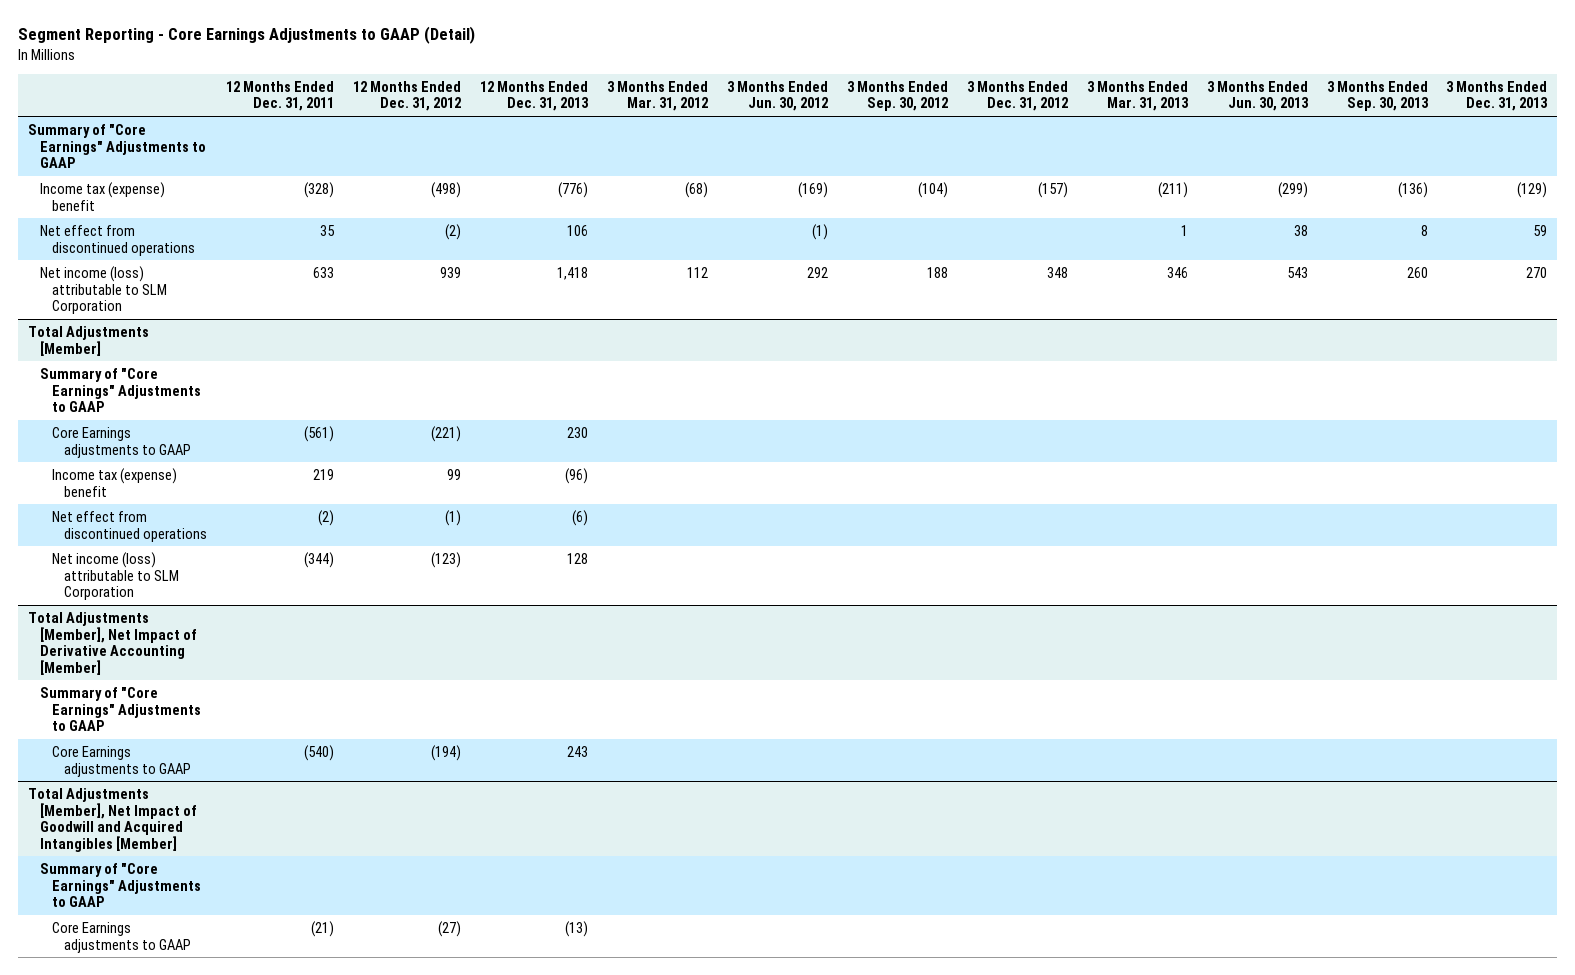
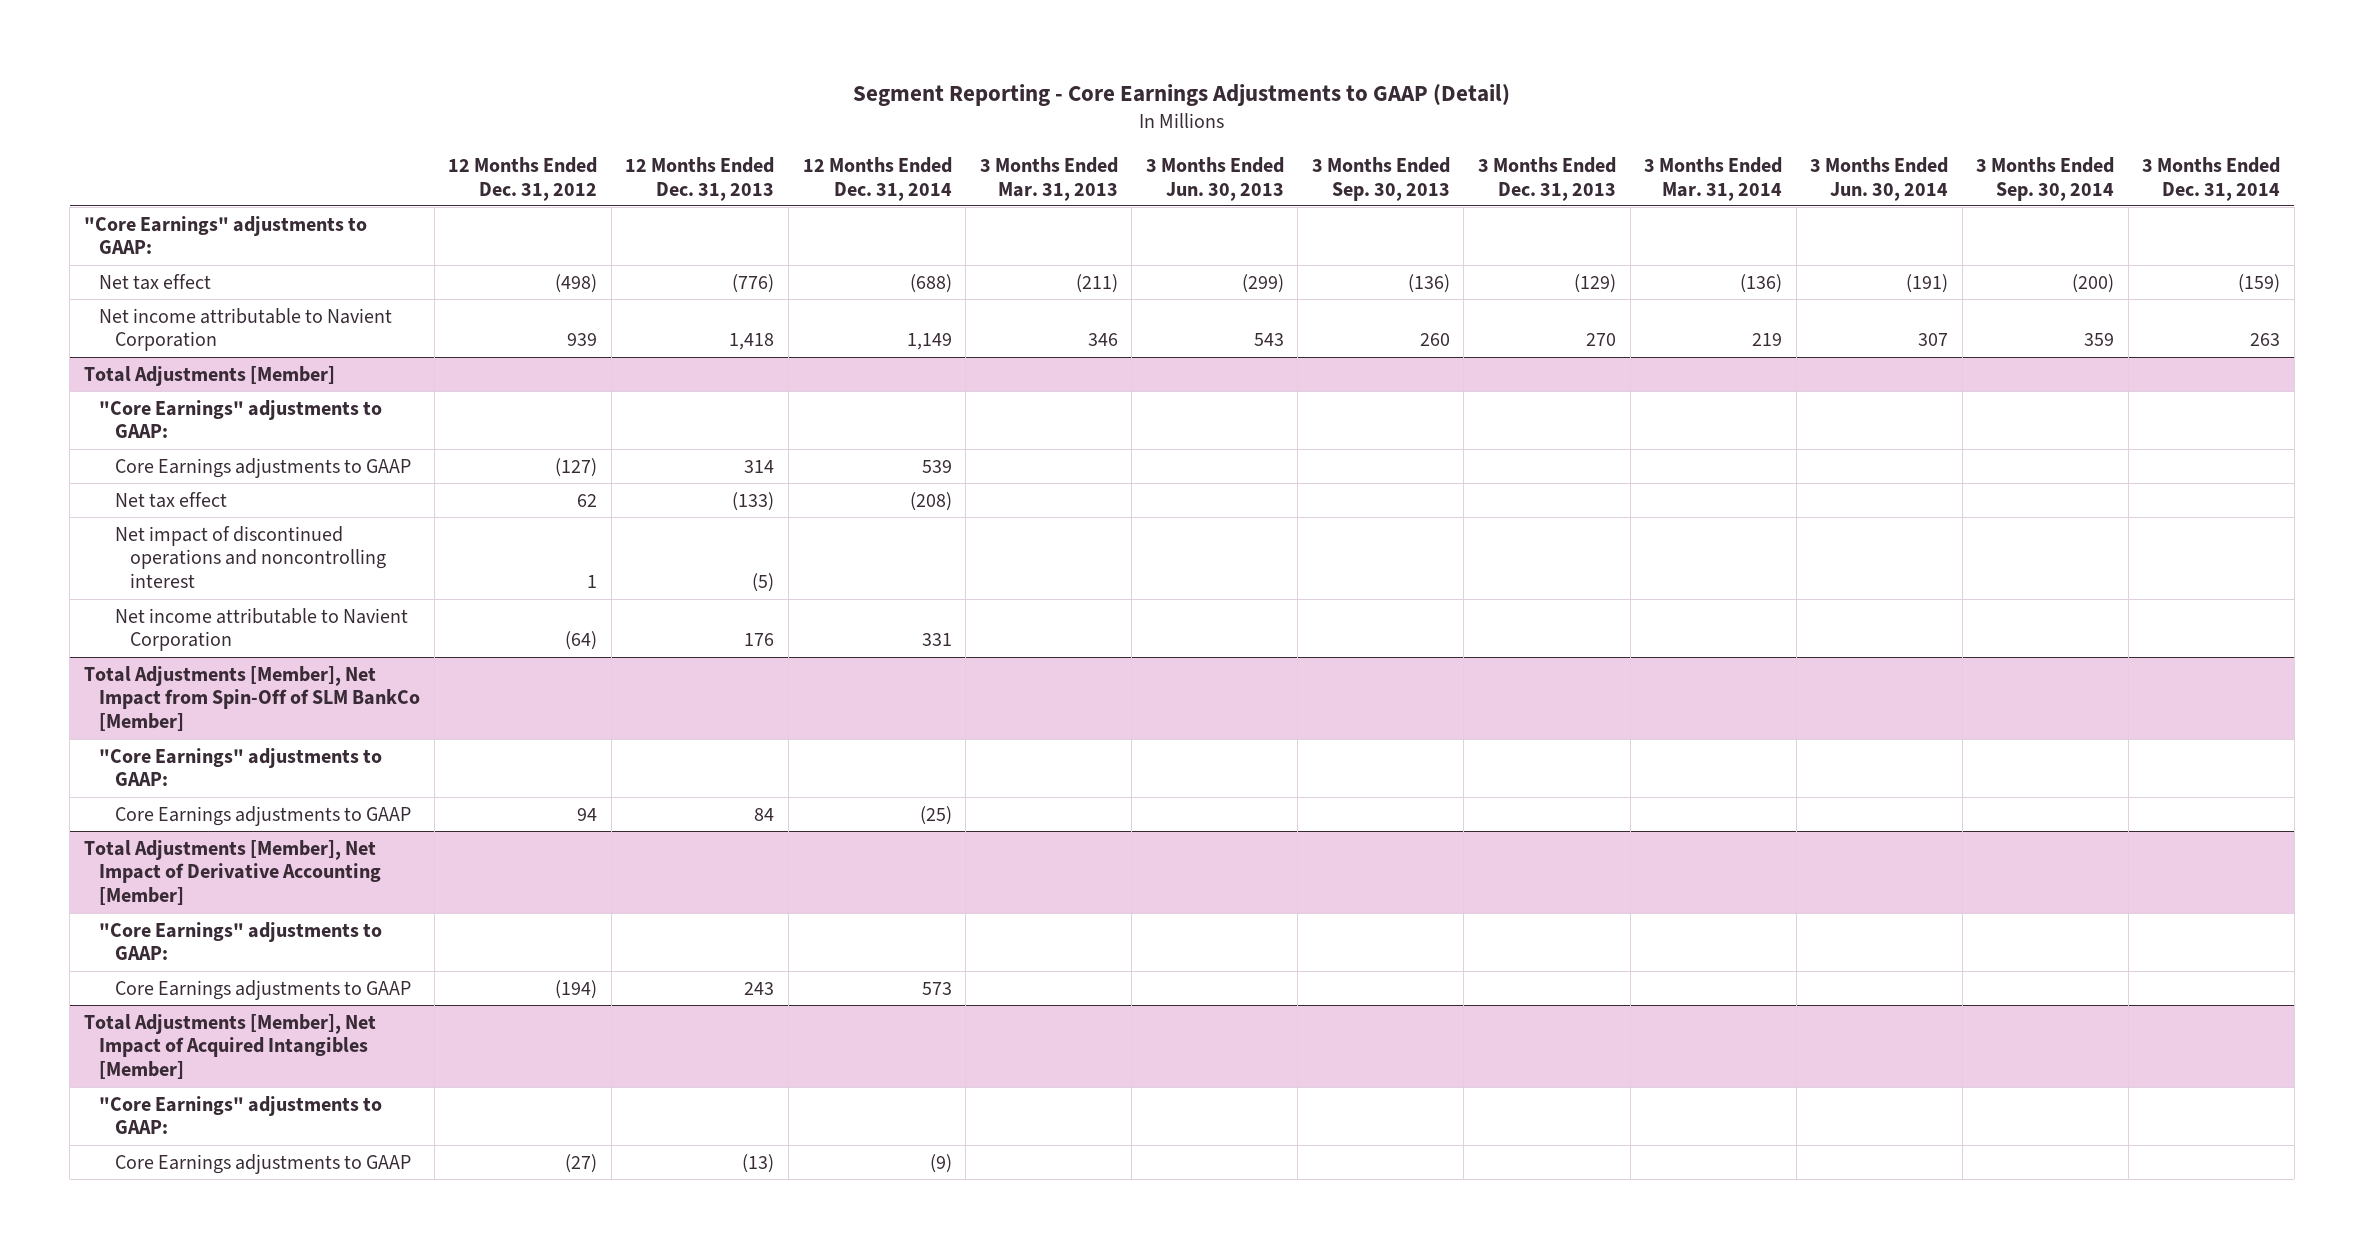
- | 12 Months Ended Dec. 31, 2011 | 12 Months Ended Dec. 31, 2012 | 12 Months Ended Dec. 31, 2013 | 3 Months Ended Mar. 31, 2012 | 3 Months Ended Jun. 30, 2012 | 3 Months Ended Sep. 30, 2012 | 3 Months Ended Dec. 31, 2012 | 3 Months Ended Mar. 31, 2013 | 3 Months Ended Jun. 30, 2013 | 3 Months Ended Sep. 30, 2013 | 3 Months Ended Dec. 31, 2013
+ | 12 Months Ended Dec. 31, 2012 | 12 Months Ended Dec. 31, 2013 | 12 Months Ended Dec. 31, 2014 | 3 Months Ended Mar. 31, 2013 | 3 Months Ended Jun. 30, 2013 | 3 Months Ended Sep. 30, 2013 | 3 Months Ended Dec. 31, 2013 | 3 Months Ended Mar. 31, 2014 | 3 Months Ended Jun. 30, 2014 | 3 Months Ended Sep. 30, 2014 | 3 Months Ended Dec. 31, 2014
- Summary of "Core Earnings" Adjustments to GAAP
- Income tax (expense) benefit | (328) | (498) | (776) | (68) | (169) | (104) | (157) | (211) | (299) | (136) | (129)
- Net effect from discontinued operations | 35 | (2) | 106 | | (1) | | | 1 | 38 | 8 | 59
- Net income (loss) attributable to SLM Corporation | 633 | 939 | 1,418 | 112 | 292 | 188 | 348 | 346 | 543 | 260 | 270
+ "Core Earnings" adjustments to GAAP:
+ Net tax effect | (498) | (776) | (688) | (211) | (299) | (136) | (129) | (136) | (191) | (200) | (159)
+ Net income attributable to Navient Corporation | 939 | 1,418 | 1,149 | 346 | 543 | 260 | 270 | 219 | 307 | 359 | 263
@ Total Adjustments [Member]
- Summary of "Core Earnings" Adjustments to GAAP
- Core Earnings adjustments to GAAP | (561) | (221) | 230 | | | | | | | |
- Income tax (expense) benefit | 219 | 99 | (96) | | | | | | | |
- Net effect from discontinued operations | (2) | (1) | (6) | | | | | | | |
- Net income (loss) attributable to SLM Corporation | (344) | (123) | 128 | | | | | | | |
+ "Core Earnings" adjustments to GAAP:
+ Core Earnings adjustments to GAAP | (127) | 314 | 539 | | | | | | | |
+ Net tax effect | 62 | (133) | (208) | | | | | | | |
+ Net impact of discontinued operations and noncontrolling interest | 1 | (5) | | | | | | | | |
+ Net income attributable to Navient Corporation | (64) | 176 | 331 | | | | | | | |
+ Total Adjustments [Member], Net Impact from Spin-Off of SLM BankCo [Member]
+ "Core Earnings" adjustments to GAAP:
+ Core Earnings adjustments to GAAP | 94 | 84 | (25) | | | | | | | |
@ Total Adjustments [Member], Net Impact of Derivative Accounting [Member]
- Summary of "Core Earnings" Adjustments to GAAP
+ "Core Earnings" adjustments to GAAP:
- Total Adjustments [Member], Net Impact of Goodwill and Acquired Intangibles [Member]
- Summary of "Core Earnings" Adjustments to GAAP
+ Total Adjustments [Member], Net Impact of Acquired Intangibles [Member]
+ "Core Earnings" adjustments to GAAP:

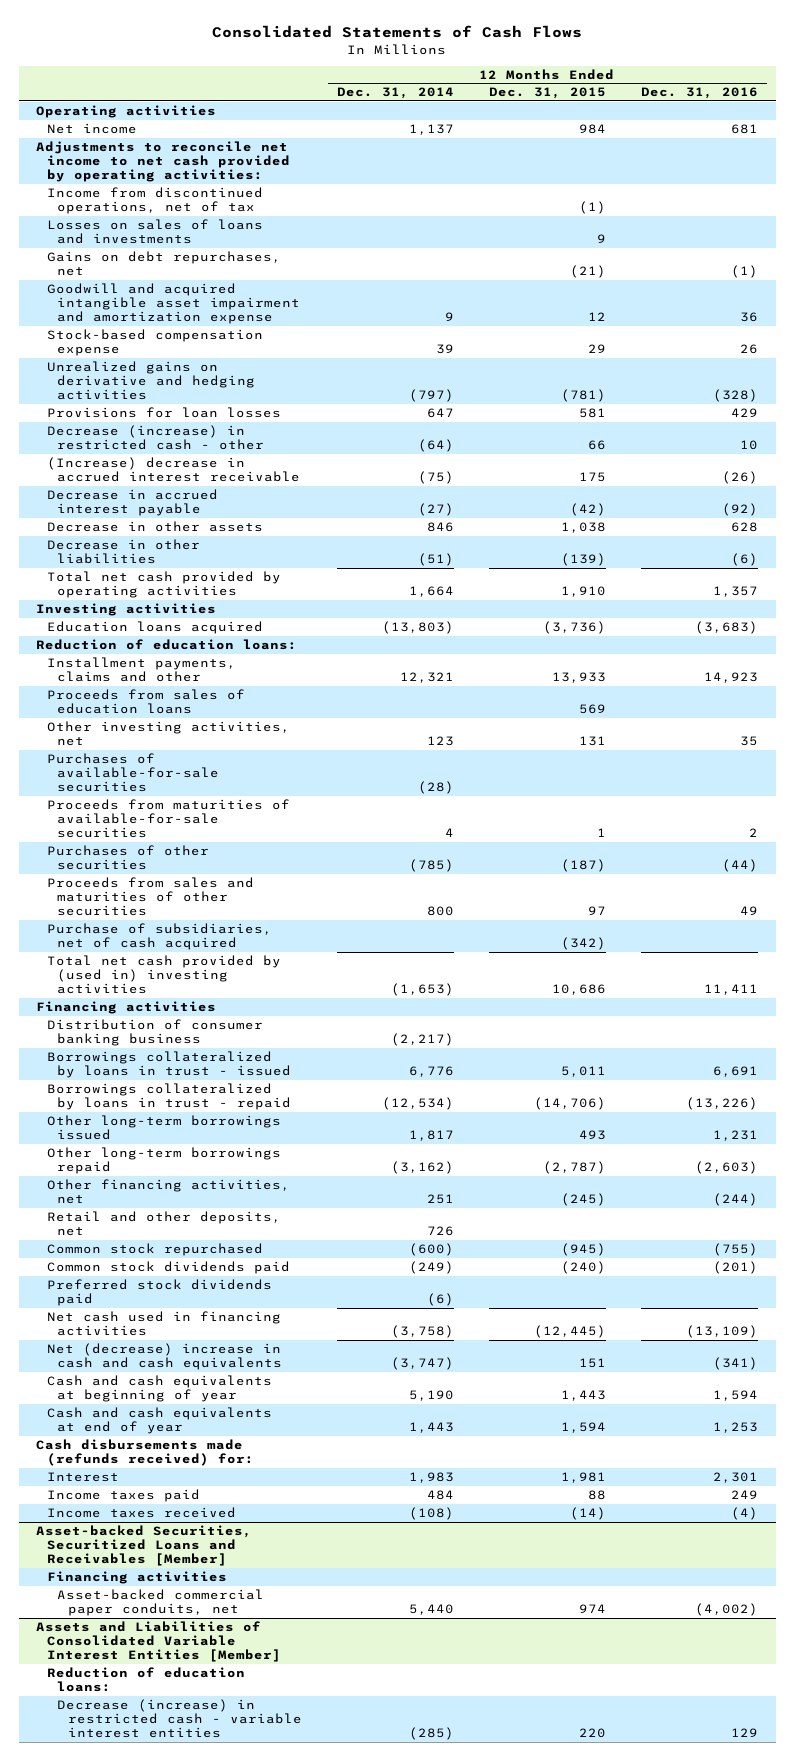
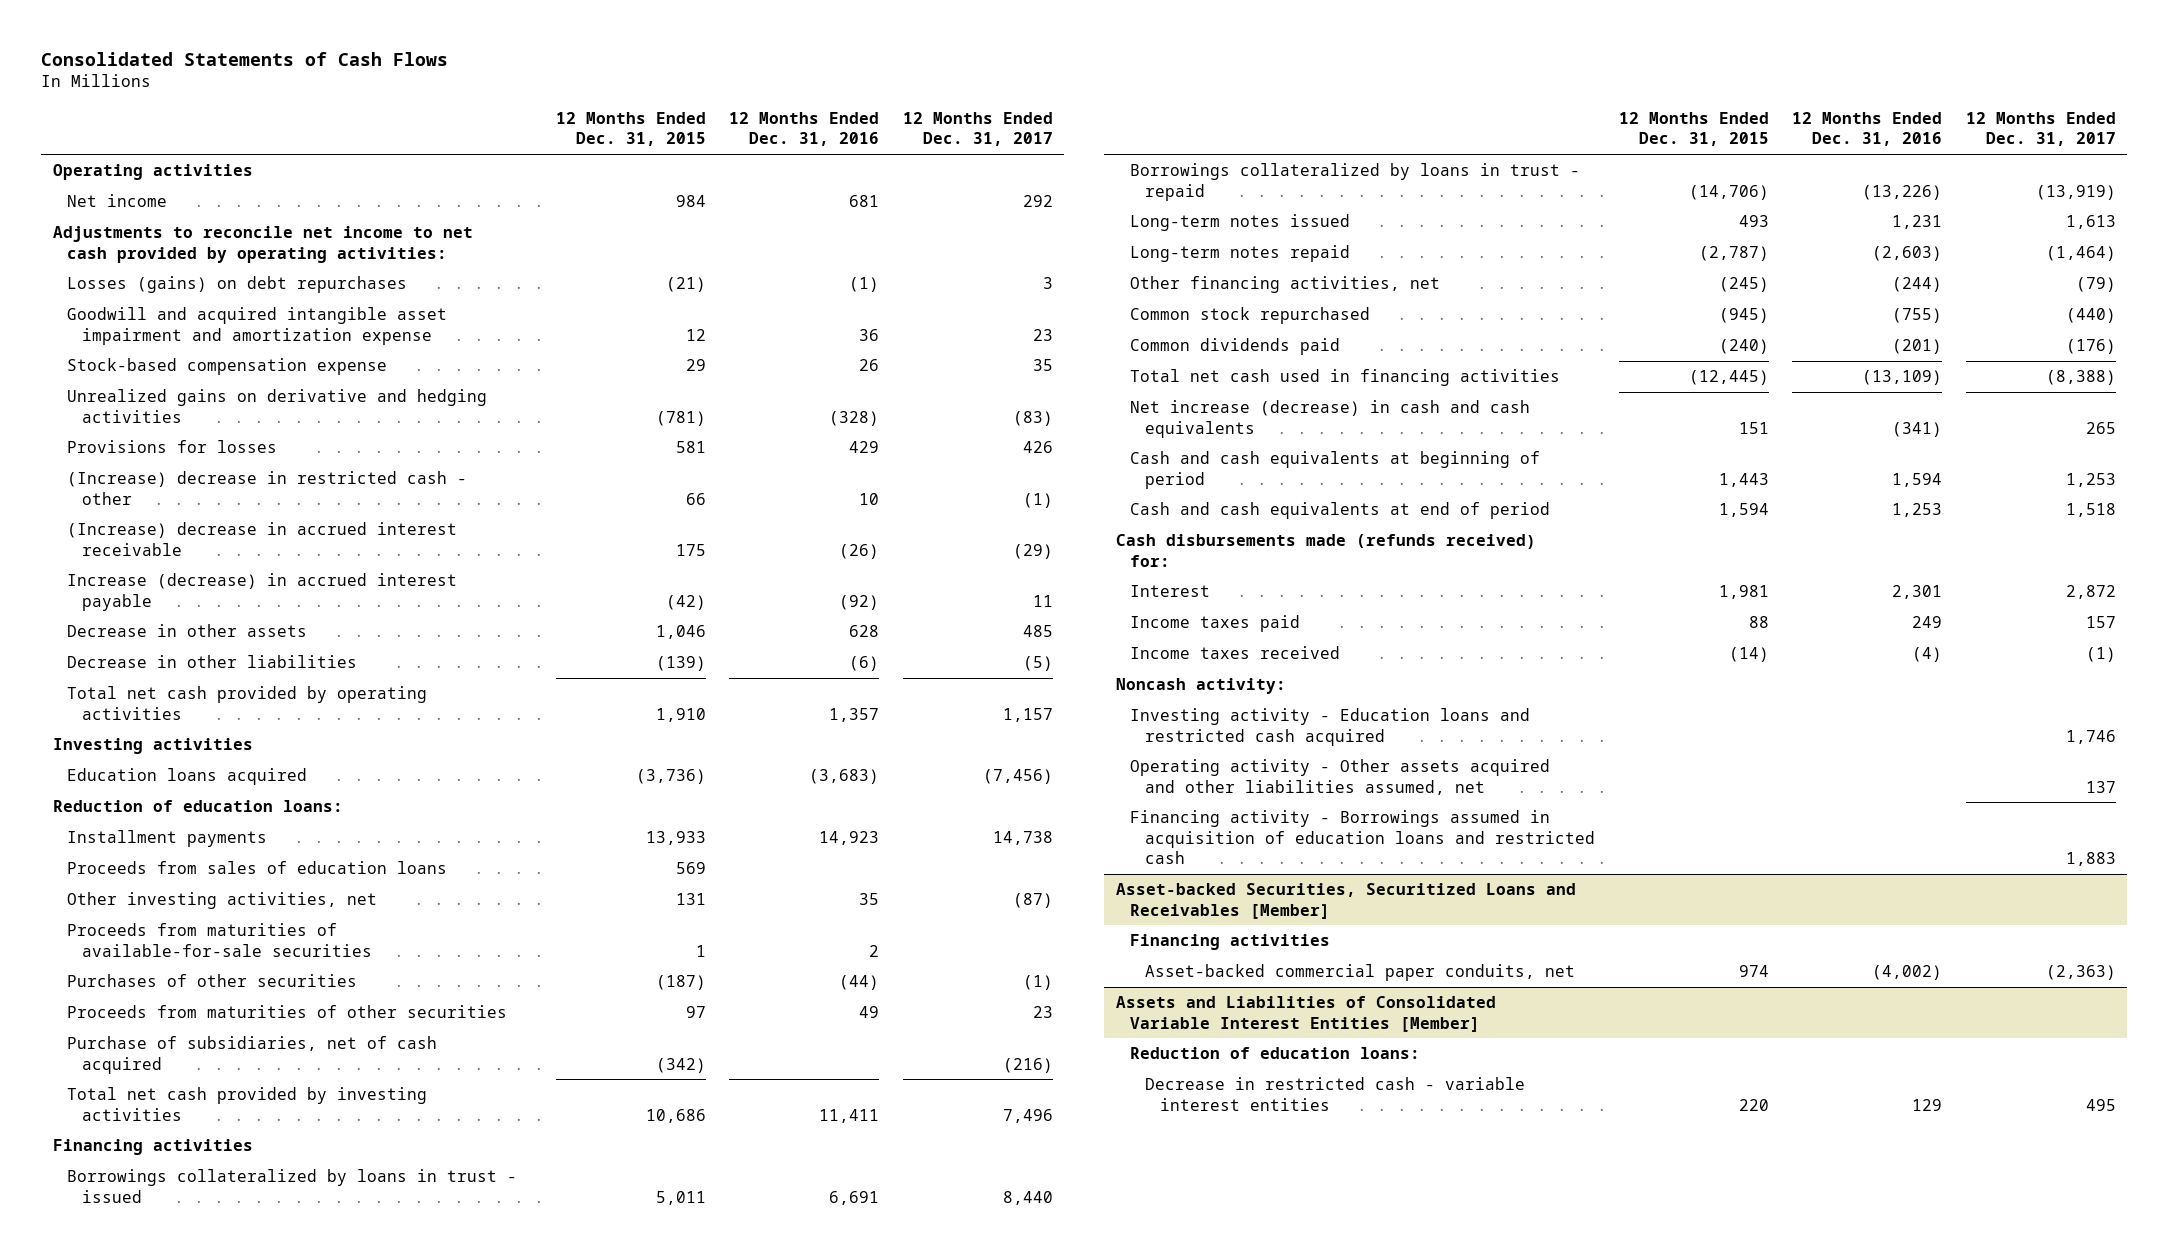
- | 12 Months Ended Dec. 31, 2014 | 12 Months Ended Dec. 31, 2015 | 12 Months Ended Dec. 31, 2016
+ | 12 Months Ended Dec. 31, 2015 | 12 Months Ended Dec. 31, 2016 | 12 Months Ended Dec. 31, 2017
- Income from discontinued operations, net of tax | | (1) |
- Losses on sales of loans and investments | | 9 |
- Gains on debt repurchases, net | | (21) | (1)
+ Losses (gains) on debt repurchases | (21) | (1) | 3
- Provisions for loan losses | 647 | 581 | 429
- Decrease (increase) in restricted cash - other | (64) | 66 | 10
+ Provisions for losses | 581 | 429 | 426
+ (Increase) decrease in restricted cash - other | 66 | 10 | (1)
- Decrease in accrued interest payable | (27) | (42) | (92)
- Decrease in other assets | 846 | 1,038 | 628
+ Increase (decrease) in accrued interest payable | (42) | (92) | 11
+ Decrease in other assets | 1,046 | 628 | 485
- Installment payments, claims and other | 12,321 | 13,933 | 14,923
+ Installment payments | 13,933 | 14,923 | 14,738
- Purchases of available-for-sale securities | (28) | |
- Proceeds from sales and maturities of other securities | 800 | 97 | 49
+ Proceeds from maturities of other securities | 97 | 49 | 23
- Total net cash provided by (used in) investing activities | (1,653) | 10,686 | 11,411
+ Total net cash provided by investing activities | 10,686 | 11,411 | 7,496
- Distribution of consumer banking business | (2,217) | |
- Other long-term borrowings issued | 1,817 | 493 | 1,231
- Other long-term borrowings repaid | (3,162) | (2,787) | (2,603)
+ Long-term notes issued | 493 | 1,231 | 1,613
+ Long-term notes repaid | (2,787) | (2,603) | (1,464)
- Retail and other deposits, net | 726 | |
- Common stock dividends paid | (249) | (240) | (201)
- Preferred stock dividends paid | (6) | |
- Net cash used in financing activities | (3,758) | (12,445) | (13,109)
- Net (decrease) increase in cash and cash equivalents | (3,747) | 151 | (341)
- Cash and cash equivalents at beginning of year | 5,190 | 1,443 | 1,594
- Cash and cash equivalents at end of year | 1,443 | 1,594 | 1,253
+ Common dividends paid | (240) | (201) | (176)
+ Total net cash used in financing activities | (12,445) | (13,109) | (8,388)
+ Net increase (decrease) in cash and cash equivalents | 151 | (341) | 265
+ Cash and cash equivalents at beginning of period | 1,443 | 1,594 | 1,253
+ Cash and cash equivalents at end of period | 1,594 | 1,253 | 1,518
+ Noncash activity:
+ Investing activity - Education loans and restricted cash acquired | | | 1,746
+ Operating activity - Other assets acquired and other liabilities assumed, net | | | 137
+ Financing activity - Borrowings assumed in acquisition of education loans and restricted cash | | | 1,883
@ Assets and Liabilities of Consolidated Variable Interest Entities [Member]
- Decrease (increase) in restricted cash - variable interest entities | (285) | 220 | 129
+ Decrease in restricted cash - variable interest entities | 220 | 129 | 495

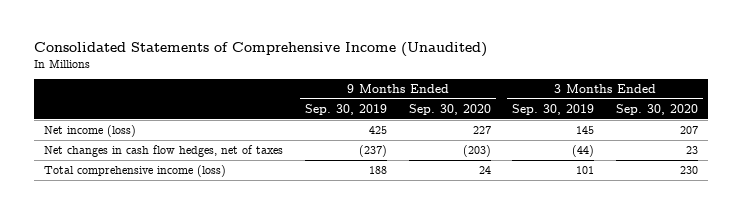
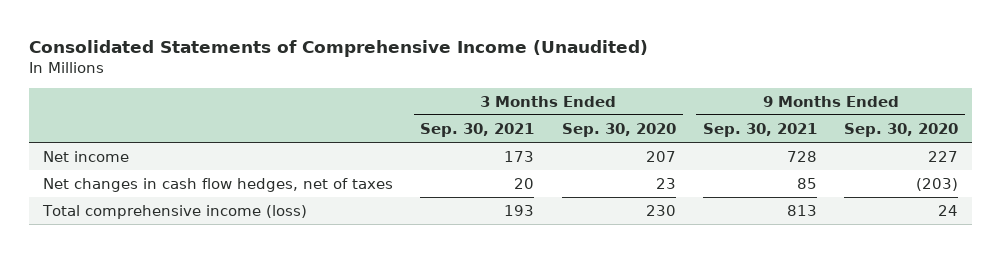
- | 9 Months Ended Sep. 30, 2019 | 9 Months Ended Sep. 30, 2020 | 3 Months Ended Sep. 30, 2019 | 3 Months Ended Sep. 30, 2020
+ | 3 Months Ended Sep. 30, 2021 | 3 Months Ended Sep. 30, 2020 | 9 Months Ended Sep. 30, 2021 | 9 Months Ended Sep. 30, 2020
- Net income (loss) | 425 | 227 | 145 | 207
+ Net income | 173 | 207 | 728 | 227

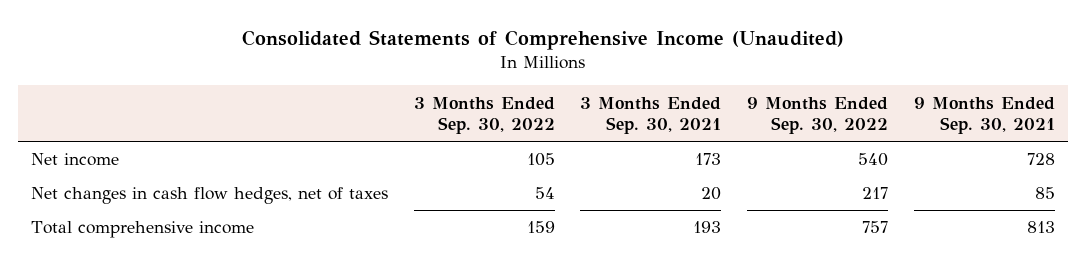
- | 3 Months Ended Sep. 30, 2021 | 3 Months Ended Sep. 30, 2020 | 9 Months Ended Sep. 30, 2021 | 9 Months Ended Sep. 30, 2020
+ | 3 Months Ended Sep. 30, 2022 | 3 Months Ended Sep. 30, 2021 | 9 Months Ended Sep. 30, 2022 | 9 Months Ended Sep. 30, 2021
- Total comprehensive income (loss) | 193 | 230 | 813 | 24
+ Total comprehensive income | 159 | 193 | 757 | 813

